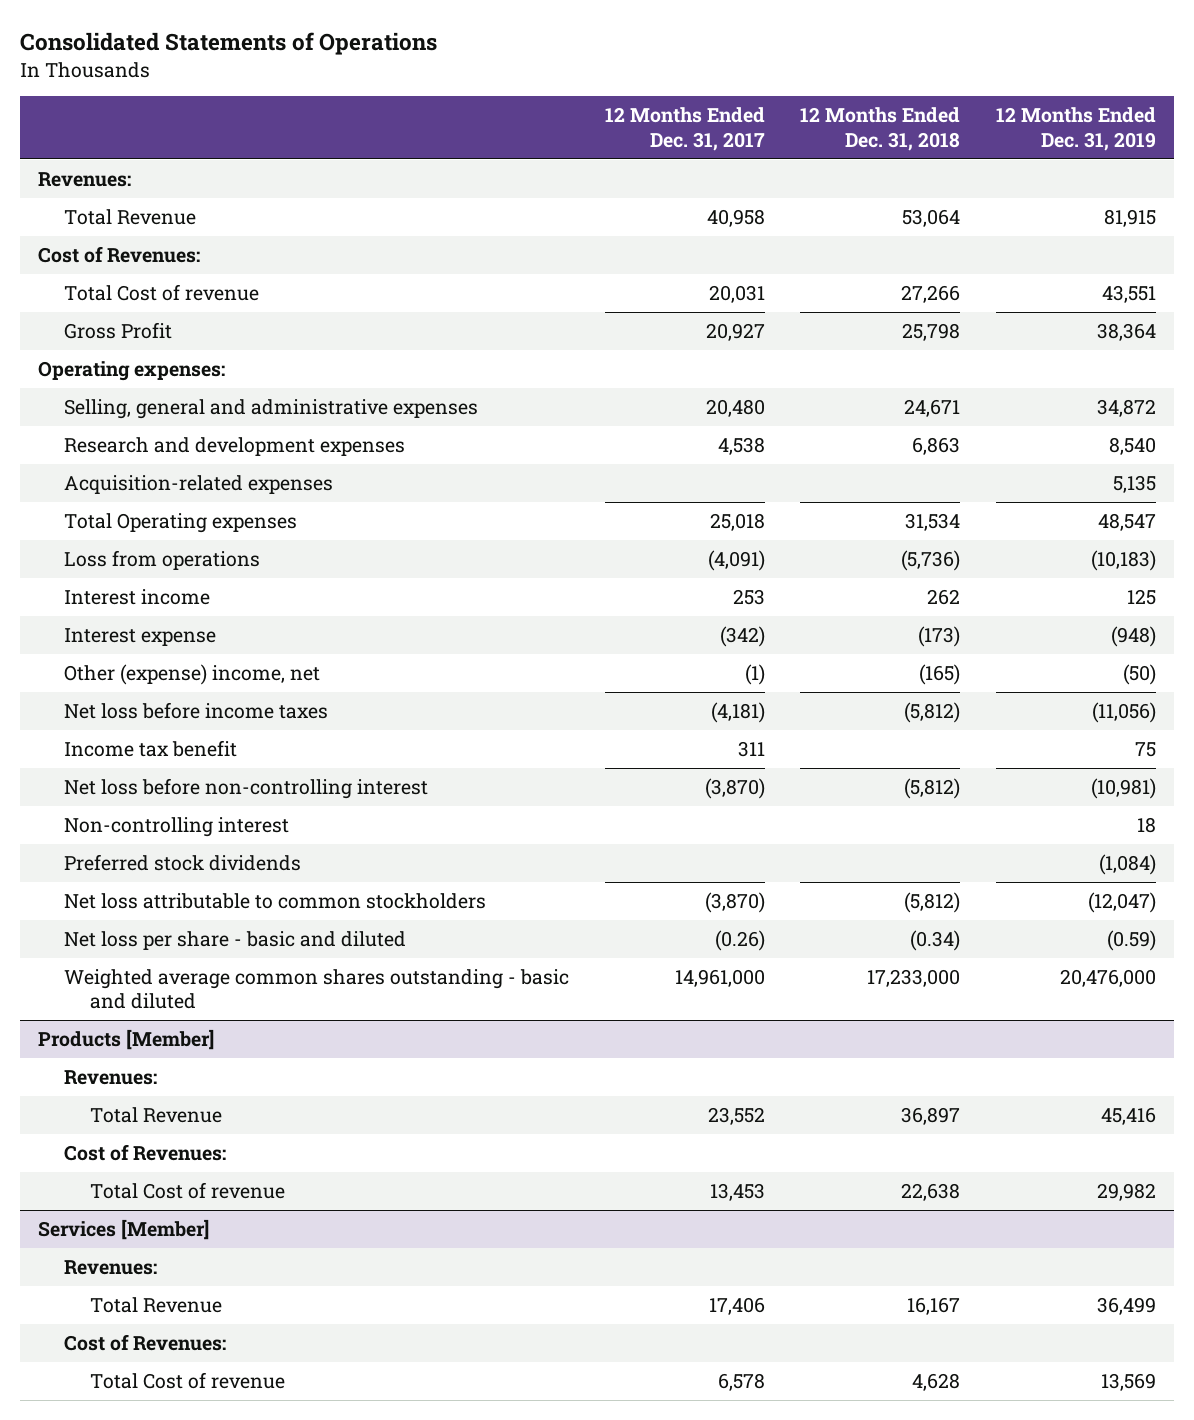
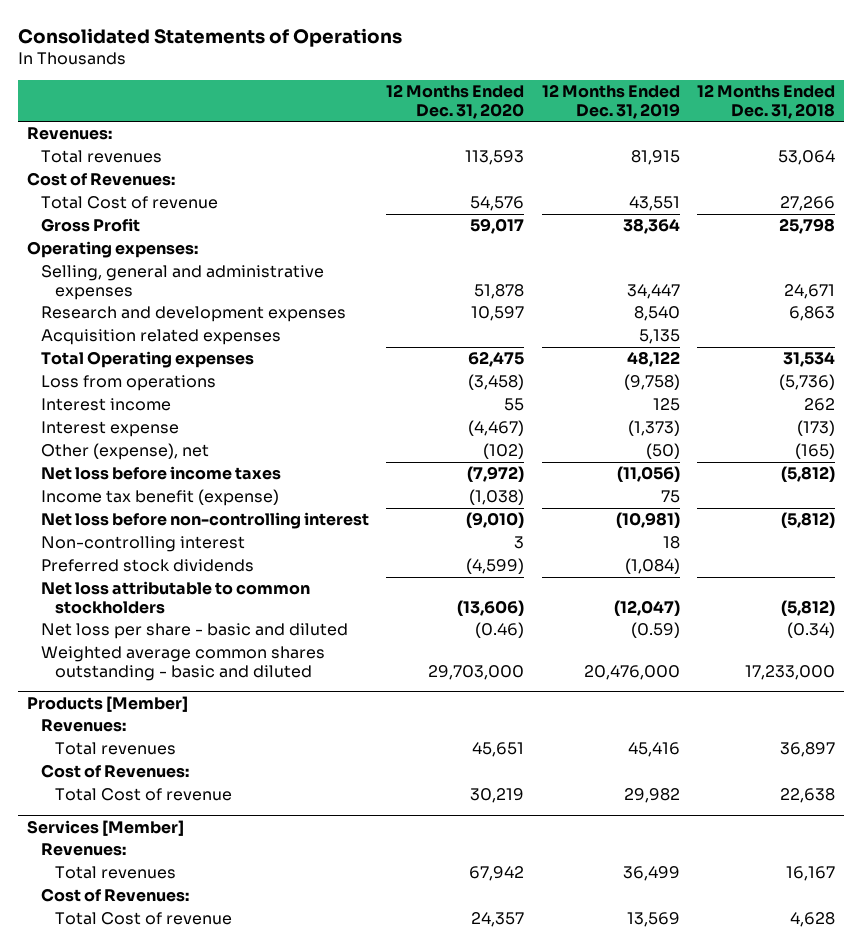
- | 12 Months Ended Dec. 31, 2017 | 12 Months Ended Dec. 31, 2018 | 12 Months Ended Dec. 31, 2019
+ | 12 Months Ended Dec. 31, 2020 | 12 Months Ended Dec. 31, 2019 | 12 Months Ended Dec. 31, 2018
- Total Revenue | 40,958 | 53,064 | 81,915
+ Total revenues | 113,593 | 81,915 | 53,064
- Selling, general and administrative expenses | 20,480 | 24,671 | 34,872
+ Selling, general and administrative expenses | 51,878 | 34,447 | 24,671
- Acquisition-related expenses | | | 5,135
- Total Operating expenses | 25,018 | 31,534 | 48,547
- Loss from operations | (4,091) | (5,736) | (10,183)
+ Acquisition related expenses | | 5,135 |
+ Total Operating expenses | 62,475 | 48,122 | 31,534
+ Loss from operations | (3,458) | (9,758) | (5,736)
- Interest expense | (342) | (173) | (948)
- Other (expense) income, net | (1) | (165) | (50)
+ Interest expense | (4,467) | (1,373) | (173)
+ Other (expense), net | (102) | (50) | (165)
- Income tax benefit | 311 | | 75
+ Income tax benefit (expense) | (1,038) | 75 |
@ Products [Member]
- Total Revenue | 23,552 | 36,897 | 45,416
+ Total revenues | 45,651 | 45,416 | 36,897
@ Services [Member]
- Total Revenue | 17,406 | 16,167 | 36,499
+ Total revenues | 67,942 | 36,499 | 16,167

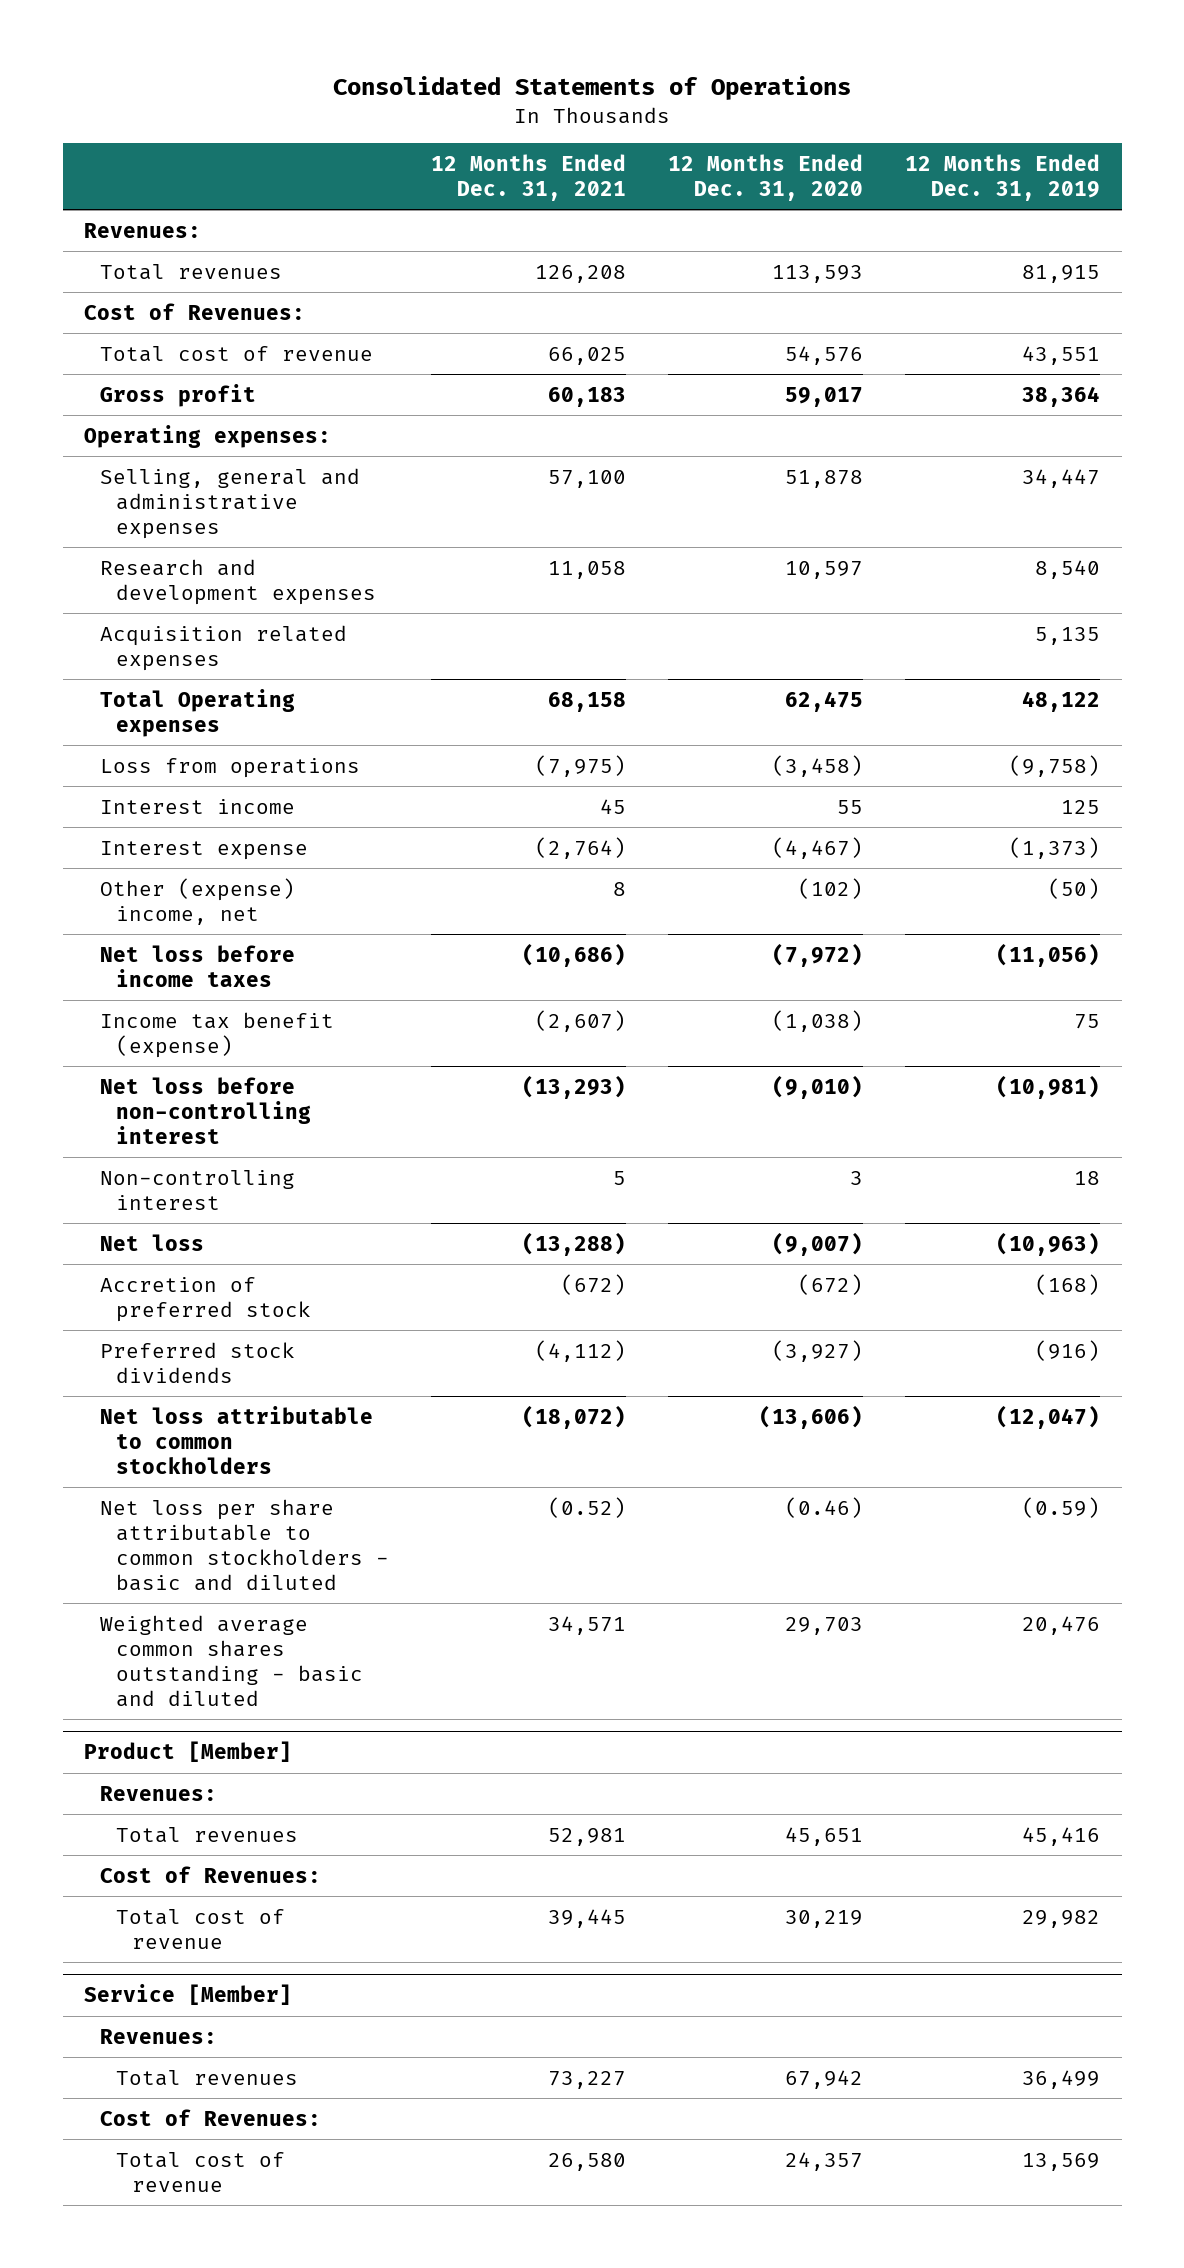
- | 12 Months Ended Dec. 31, 2020 | 12 Months Ended Dec. 31, 2019 | 12 Months Ended Dec. 31, 2018
+ | 12 Months Ended Dec. 31, 2021 | 12 Months Ended Dec. 31, 2020 | 12 Months Ended Dec. 31, 2019
- Total Cost of revenue | 54,576 | 43,551 | 27,266
- Gross Profit | 59,017 | 38,364 | 25,798
+ Total cost of revenue | 66,025 | 54,576 | 43,551
+ Gross profit | 60,183 | 59,017 | 38,364
- Other (expense), net | (102) | (50) | (165)
+ Other (expense) income, net | 8 | (102) | (50)
- Preferred stock dividends | (4,599) | (1,084) |
+ Net loss | (13,288) | (9,007) | (10,963)
+ Accretion of preferred stock | (672) | (672) | (168)
+ Preferred stock dividends | (4,112) | (3,927) | (916)
- Net loss per share - basic and diluted | (0.46) | (0.59) | (0.34)
- Weighted average common shares outstanding - basic and diluted | 29,703,000 | 20,476,000 | 17,233,000
- Products [Member]
+ Net loss per share attributable to common stockholders - basic and diluted | (0.52) | (0.46) | (0.59)
+ Weighted average common shares outstanding - basic and diluted | 34,571 | 29,703 | 20,476
+ Product [Member]
- Total Cost of revenue | 30,219 | 29,982 | 22,638
- Services [Member]
+ Total cost of revenue | 39,445 | 30,219 | 29,982
+ Service [Member]
- Total Cost of revenue | 24,357 | 13,569 | 4,628
+ Total cost of revenue | 26,580 | 24,357 | 13,569

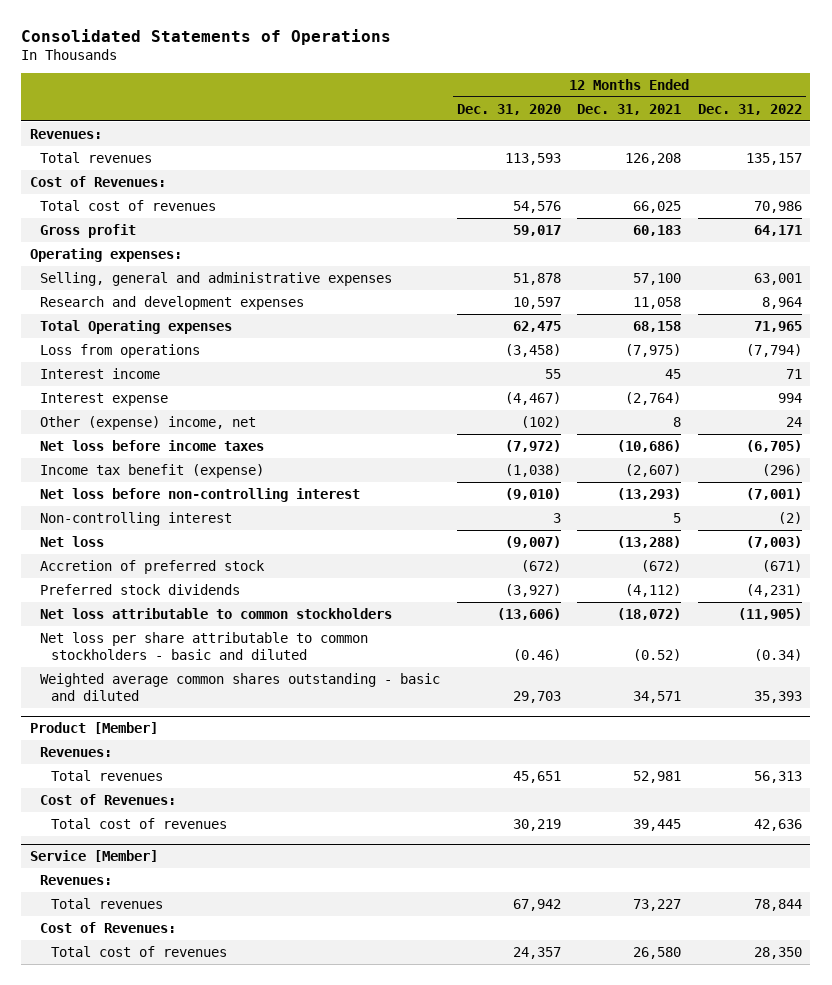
- | 12 Months Ended Dec. 31, 2021 | 12 Months Ended Dec. 31, 2020 | 12 Months Ended Dec. 31, 2019
+ | 12 Months Ended Dec. 31, 2020 | 12 Months Ended Dec. 31, 2021 | 12 Months Ended Dec. 31, 2022
- Total cost of revenue | 66,025 | 54,576 | 43,551
+ Total cost of revenues | 54,576 | 66,025 | 70,986
- Acquisition related expenses | | | 5,135
@ Product [Member]
- Total cost of revenue | 39,445 | 30,219 | 29,982
+ Total cost of revenues | 30,219 | 39,445 | 42,636
@ Service [Member]
- Total cost of revenue | 26,580 | 24,357 | 13,569
+ Total cost of revenues | 24,357 | 26,580 | 28,350

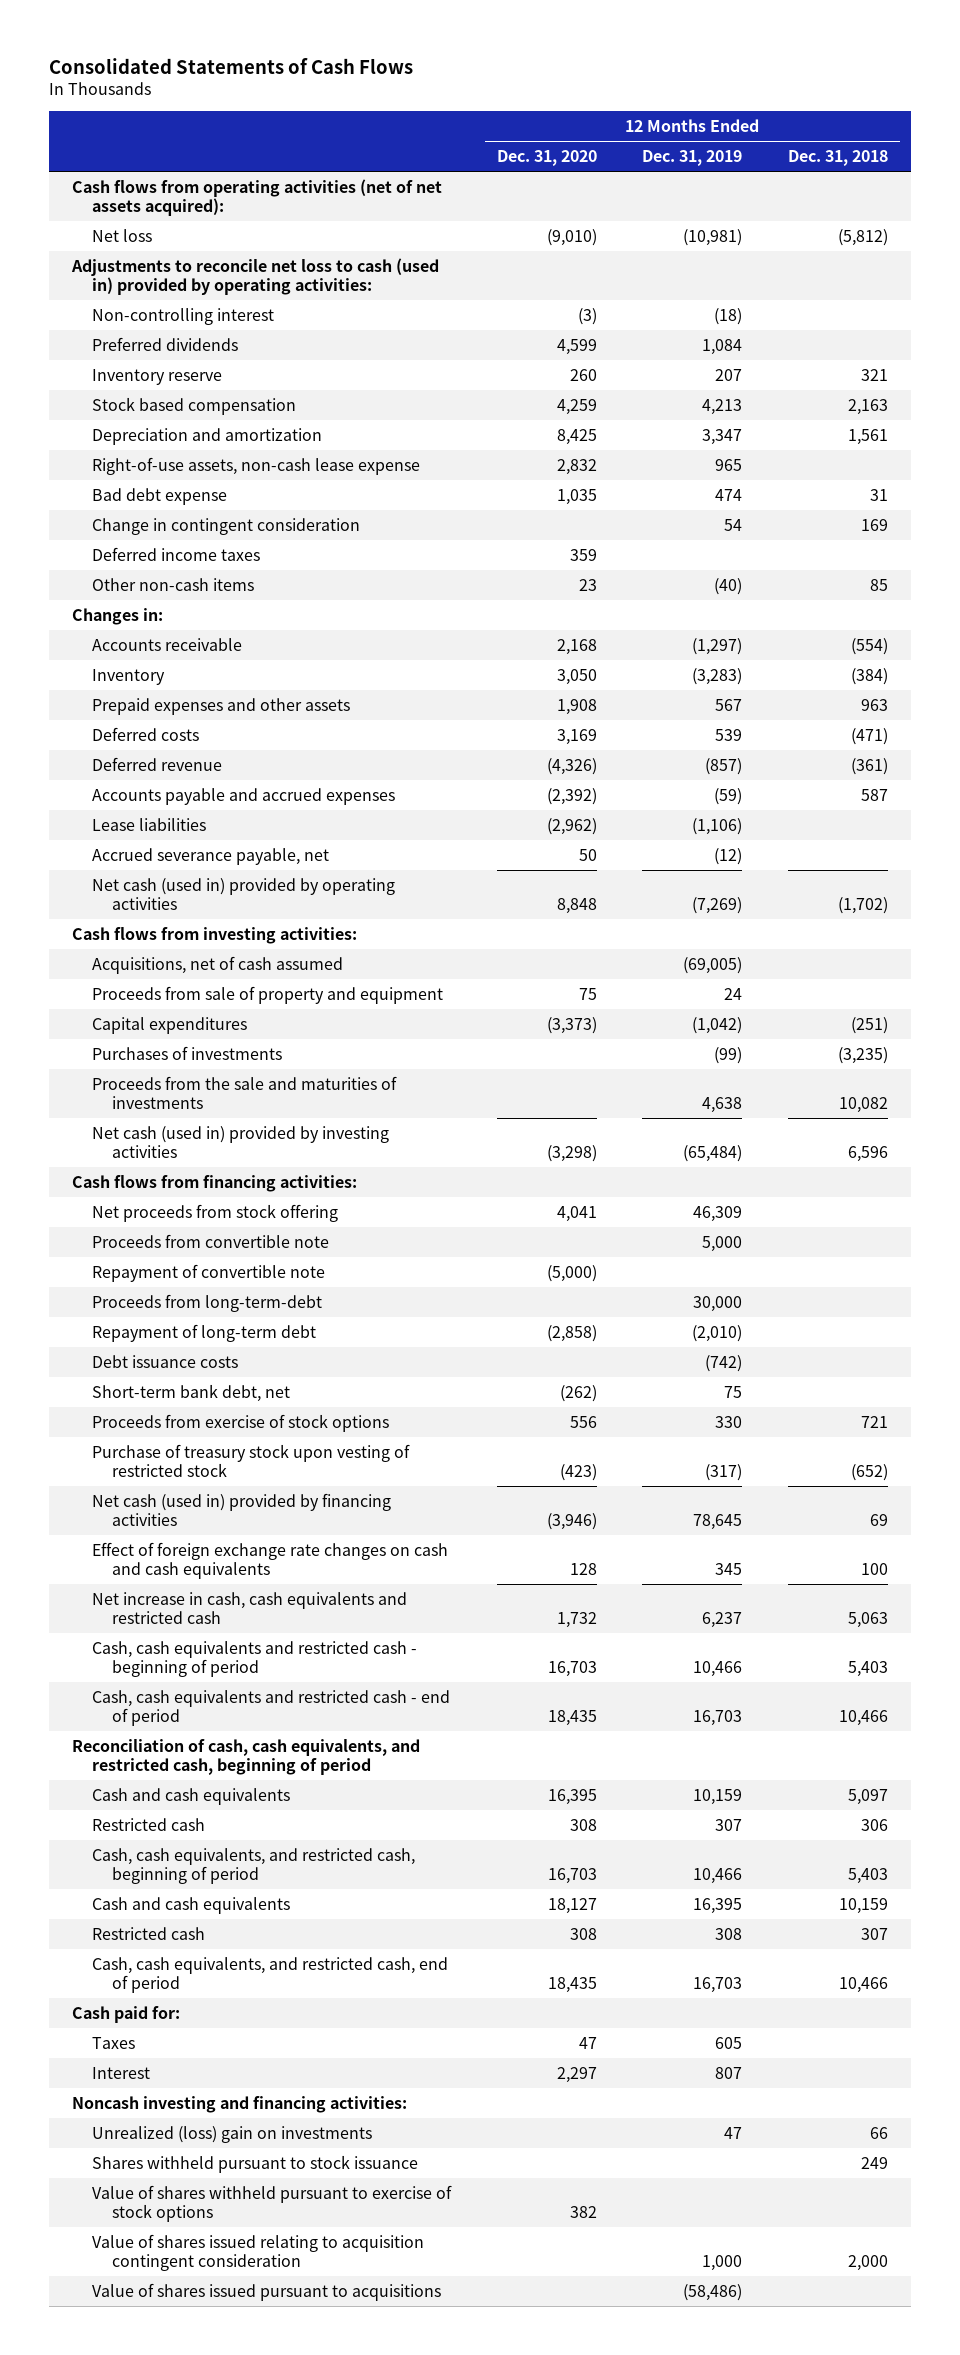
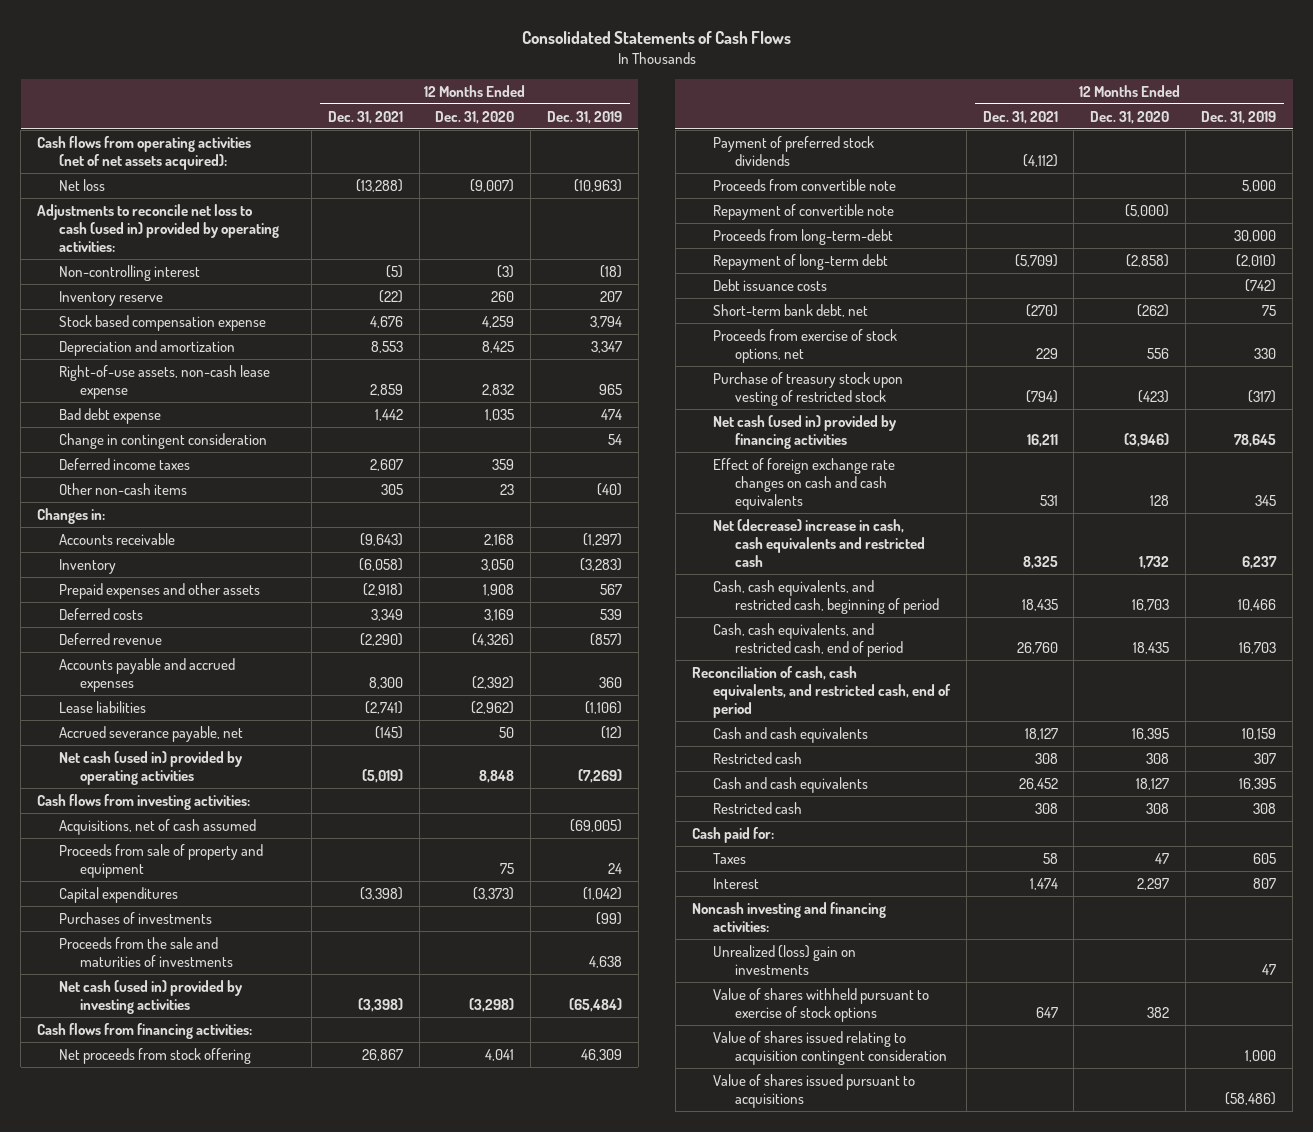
- | 12 Months Ended Dec. 31, 2020 | 12 Months Ended Dec. 31, 2019 | 12 Months Ended Dec. 31, 2018
+ | 12 Months Ended Dec. 31, 2021 | 12 Months Ended Dec. 31, 2020 | 12 Months Ended Dec. 31, 2019
- Net loss | (9,010) | (10,981) | (5,812)
+ Net loss | (13,288) | (9,007) | (10,963)
- Preferred dividends | 4,599 | 1,084 |
- Stock based compensation | 4,259 | 4,213 | 2,163
+ Stock based compensation expense | 4,676 | 4,259 | 3,794
- Accounts payable and accrued expenses | (2,392) | (59) | 587
+ Accounts payable and accrued expenses | 8,300 | (2,392) | 360
+ Payment of preferred stock dividends | (4,112) | |
- Proceeds from exercise of stock options | 556 | 330 | 721
+ Proceeds from exercise of stock options, net | 229 | 556 | 330
- Net increase in cash, cash equivalents and restricted cash | 1,732 | 6,237 | 5,063
- Cash, cash equivalents and restricted cash - beginning of period | 16,703 | 10,466 | 5,403
- Cash, cash equivalents and restricted cash - end of period | 18,435 | 16,703 | 10,466
- Reconciliation of cash, cash equivalents, and restricted cash, beginning of period
+ Net (decrease) increase in cash, cash equivalents and restricted cash | 8,325 | 1,732 | 6,237
moved up: Cash, cash equivalents, and restricted cash, beginning of period | 18,435 | 16,703 | 10,466
moved up: Cash, cash equivalents, and restricted cash, end of period | 26,760 | 18,435 | 16,703
+ Reconciliation of cash, cash equivalents, and restricted cash, end of period
- Shares withheld pursuant to stock issuance | | | 249

